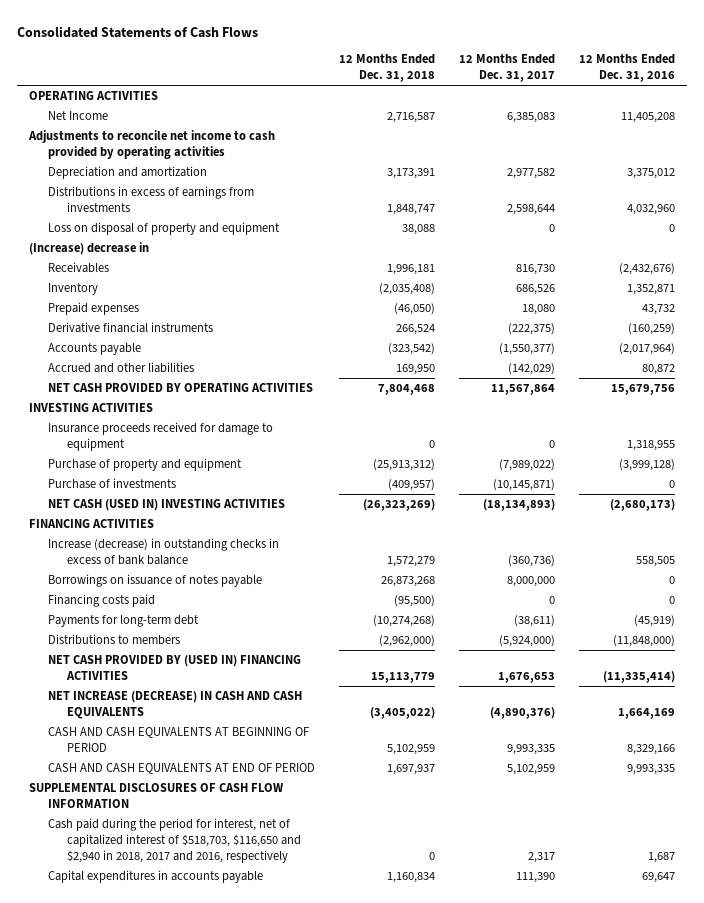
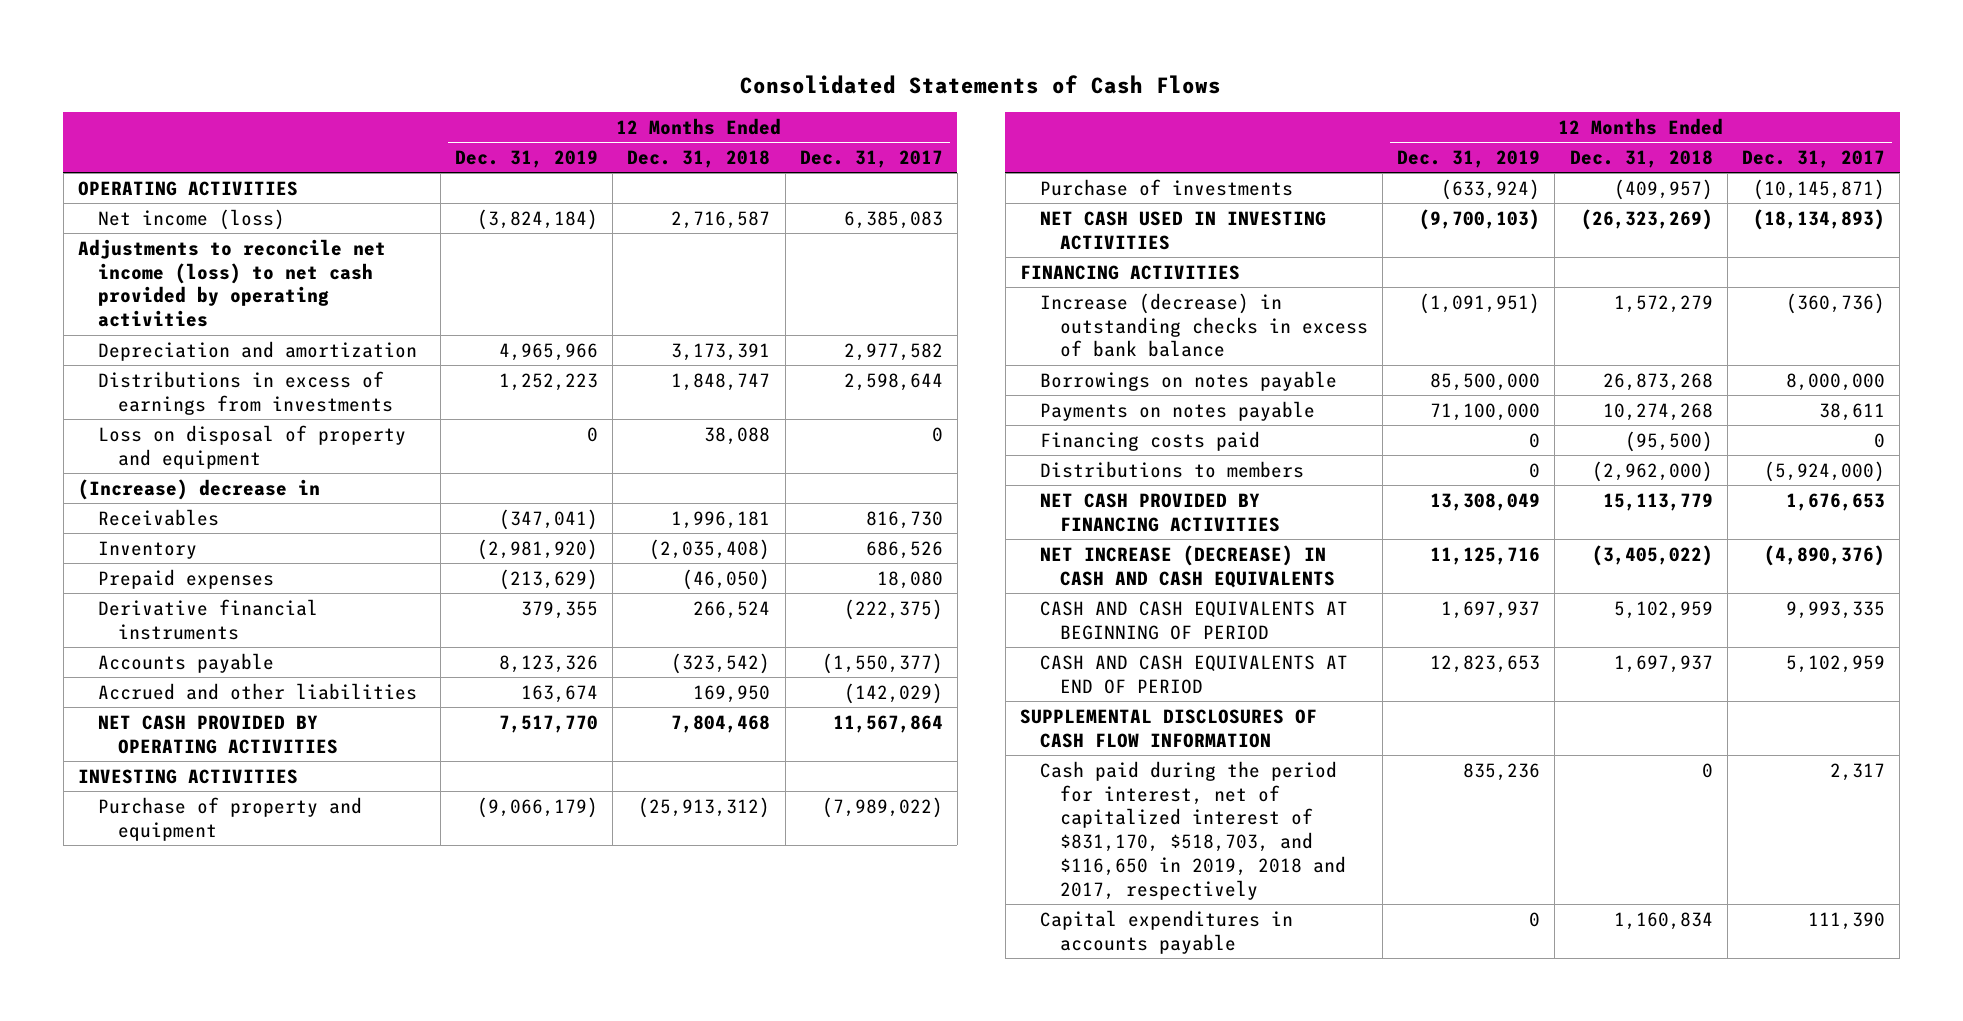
- | 12 Months Ended Dec. 31, 2018 | 12 Months Ended Dec. 31, 2017 | 12 Months Ended Dec. 31, 2016
+ | 12 Months Ended Dec. 31, 2019 | 12 Months Ended Dec. 31, 2018 | 12 Months Ended Dec. 31, 2017
- Net Income | 2,716,587 | 6,385,083 | 11,405,208
- Adjustments to reconcile net income to cash provided by operating activities
+ Net income (loss) | (3,824,184) | 2,716,587 | 6,385,083
+ Adjustments to reconcile net income (loss) to net cash provided by operating activities
- Insurance proceeds received for damage to equipment | 0 | 0 | 1,318,955
- NET CASH (USED IN) INVESTING ACTIVITIES | (26,323,269) | (18,134,893) | (2,680,173)
+ NET CASH USED IN INVESTING ACTIVITIES | (9,700,103) | (26,323,269) | (18,134,893)
- Borrowings on issuance of notes payable | 26,873,268 | 8,000,000 | 0
+ Borrowings on notes payable | 85,500,000 | 26,873,268 | 8,000,000
+ Payments on notes payable | 71,100,000 | 10,274,268 | 38,611
- Payments for long-term debt | (10,274,268) | (38,611) | (45,919)
- NET CASH PROVIDED BY (USED IN) FINANCING ACTIVITIES | 15,113,779 | 1,676,653 | (11,335,414)
+ NET CASH PROVIDED BY FINANCING ACTIVITIES | 13,308,049 | 15,113,779 | 1,676,653
- Cash paid during the period for interest, net of capitalized interest of $518,703, $116,650 and $2,940 in 2018, 2017 and 2016, respectively | 0 | 2,317 | 1,687
+ Cash paid during the period for interest, net of capitalized interest of $831,170, $518,703, and $116,650 in 2019, 2018 and 2017, respectively | 835,236 | 0 | 2,317

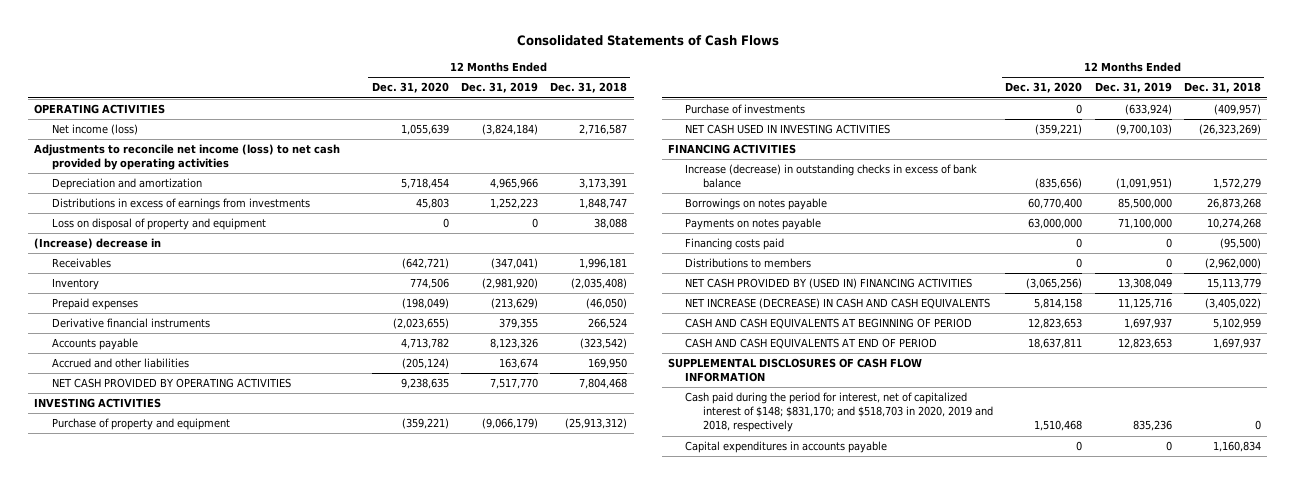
- | 12 Months Ended Dec. 31, 2019 | 12 Months Ended Dec. 31, 2018 | 12 Months Ended Dec. 31, 2017
+ | 12 Months Ended Dec. 31, 2020 | 12 Months Ended Dec. 31, 2019 | 12 Months Ended Dec. 31, 2018
- NET CASH PROVIDED BY FINANCING ACTIVITIES | 13,308,049 | 15,113,779 | 1,676,653
+ NET CASH PROVIDED BY (USED IN) FINANCING ACTIVITIES | (3,065,256) | 13,308,049 | 15,113,779
- Cash paid during the period for interest, net of capitalized interest of $831,170, $518,703, and $116,650 in 2019, 2018 and 2017, respectively | 835,236 | 0 | 2,317
+ Cash paid during the period for interest, net of capitalized interest of $148; $831,170; and $518,703 in 2020, 2019 and 2018, respectively | 1,510,468 | 835,236 | 0

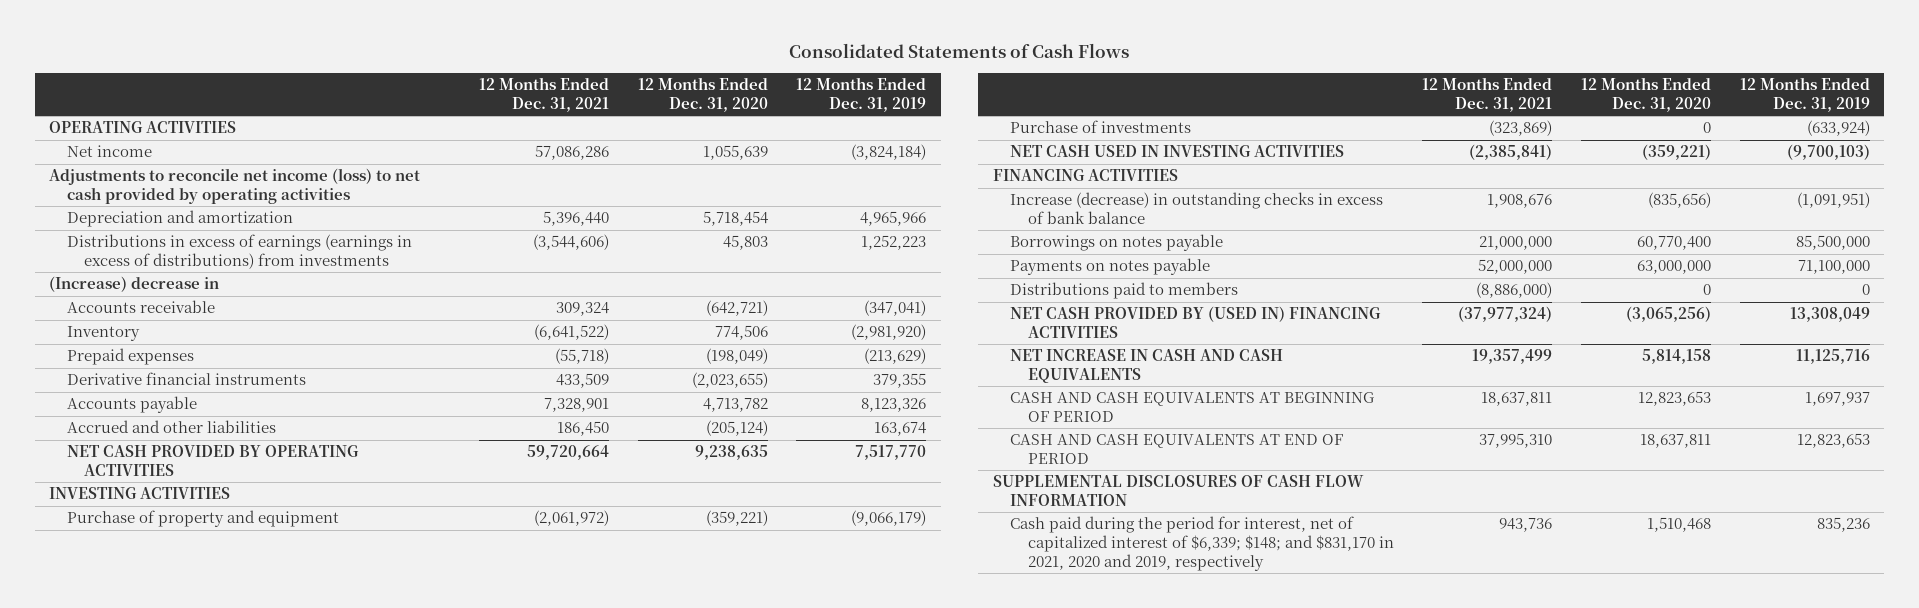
- | 12 Months Ended Dec. 31, 2020 | 12 Months Ended Dec. 31, 2019 | 12 Months Ended Dec. 31, 2018
+ | 12 Months Ended Dec. 31, 2021 | 12 Months Ended Dec. 31, 2020 | 12 Months Ended Dec. 31, 2019
- Net income (loss) | 1,055,639 | (3,824,184) | 2,716,587
+ Net income | 57,086,286 | 1,055,639 | (3,824,184)
- Distributions in excess of earnings from investments | 45,803 | 1,252,223 | 1,848,747
- Loss on disposal of property and equipment | 0 | 0 | 38,088
+ Distributions in excess of earnings (earnings in excess of distributions) from investments | (3,544,606) | 45,803 | 1,252,223
- Receivables | (642,721) | (347,041) | 1,996,181
+ Accounts receivable | 309,324 | (642,721) | (347,041)
- Financing costs paid | 0 | 0 | (95,500)
- Distributions to members | 0 | 0 | (2,962,000)
+ Distributions paid to members | (8,886,000) | 0 | 0
- NET INCREASE (DECREASE) IN CASH AND CASH EQUIVALENTS | 5,814,158 | 11,125,716 | (3,405,022)
+ NET INCREASE IN CASH AND CASH EQUIVALENTS | 19,357,499 | 5,814,158 | 11,125,716
- Cash paid during the period for interest, net of capitalized interest of $148; $831,170; and $518,703 in 2020, 2019 and 2018, respectively | 1,510,468 | 835,236 | 0
- Capital expenditures in accounts payable | 0 | 0 | 1,160,834
+ Cash paid during the period for interest, net of capitalized interest of $6,339; $148; and $831,170 in 2021, 2020 and 2019, respectively | 943,736 | 1,510,468 | 835,236

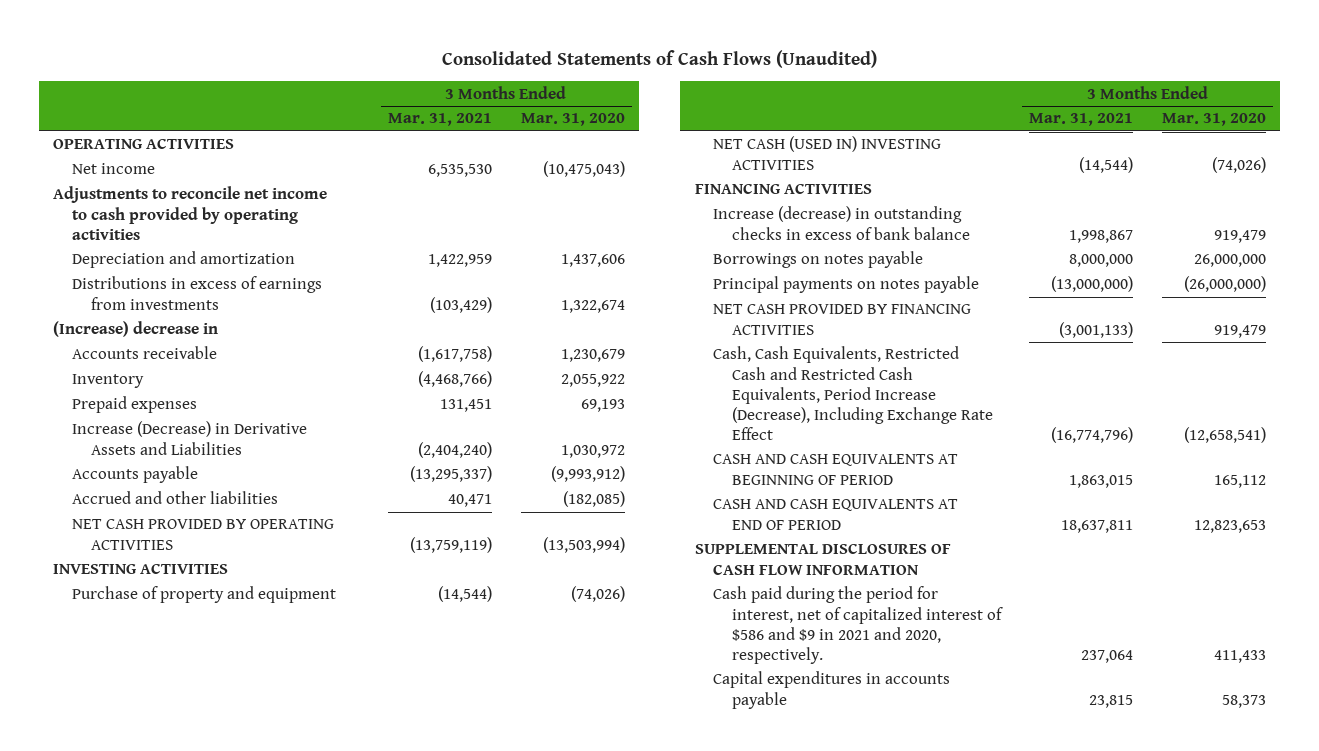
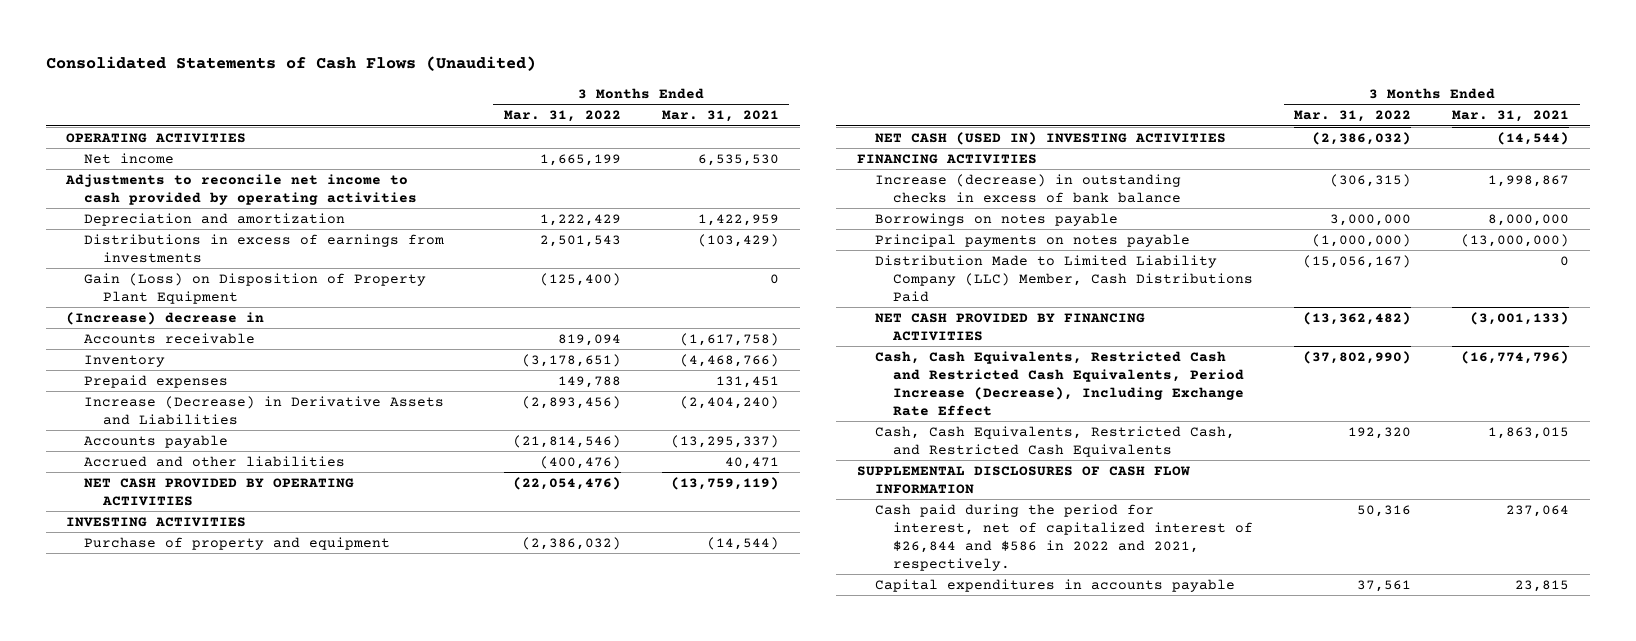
- | 3 Months Ended Mar. 31, 2021 | 3 Months Ended Mar. 31, 2020
+ | 3 Months Ended Mar. 31, 2022 | 3 Months Ended Mar. 31, 2021
+ Gain (Loss) on Disposition of Property Plant Equipment | (125,400) | 0
+ Distribution Made to Limited Liability Company (LLC) Member, Cash Distributions Paid | (15,056,167) | 0
- CASH AND CASH EQUIVALENTS AT BEGINNING OF PERIOD | 1,863,015 | 165,112
- CASH AND CASH EQUIVALENTS AT END OF PERIOD | 18,637,811 | 12,823,653
+ Cash, Cash Equivalents, Restricted Cash, and Restricted Cash Equivalents | 192,320 | 1,863,015
- Cash paid during the period for interest, net of capitalized interest of $586 and $9 in 2021 and 2020, respectively. | 237,064 | 411,433
+ Cash paid during the period for interest, net of capitalized interest of $26,844 and $586 in 2022 and 2021, respectively. | 50,316 | 237,064

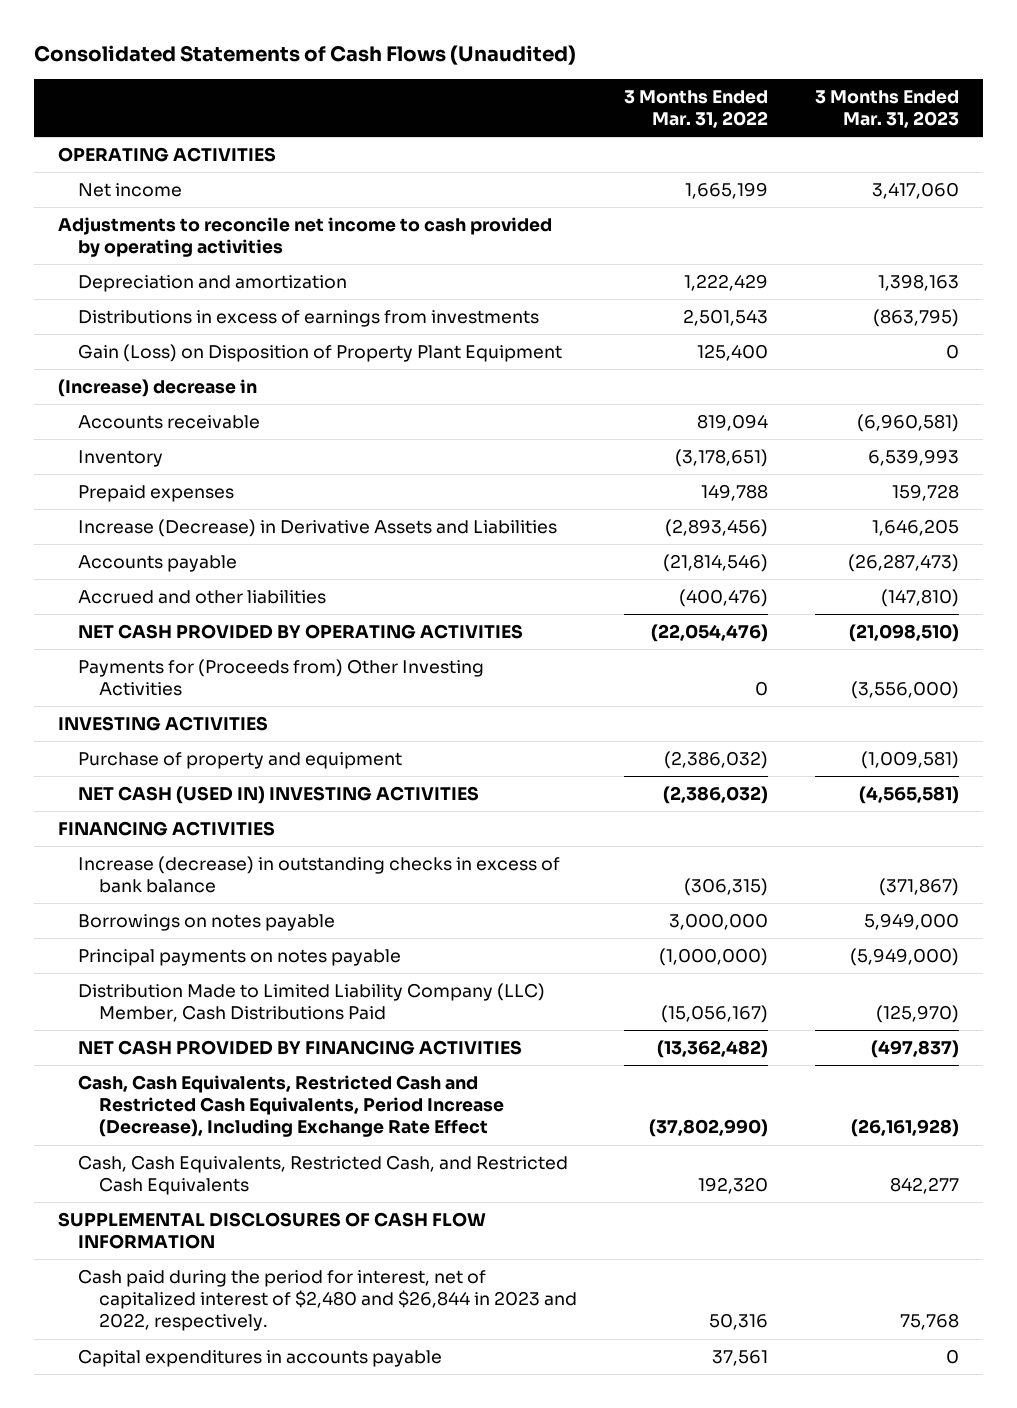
- | 3 Months Ended Mar. 31, 2022 | 3 Months Ended Mar. 31, 2021
+ | 3 Months Ended Mar. 31, 2022 | 3 Months Ended Mar. 31, 2023
- Gain (Loss) on Disposition of Property Plant Equipment | (125,400) | 0
+ Gain (Loss) on Disposition of Property Plant Equipment | 125,400 | 0
+ Payments for (Proceeds from) Other Investing Activities | 0 | (3,556,000)
- Cash paid during the period for interest, net of capitalized interest of $26,844 and $586 in 2022 and 2021, respectively. | 50,316 | 237,064
+ Cash paid during the period for interest, net of capitalized interest of $2,480 and $26,844 in 2023 and 2022, respectively. | 50,316 | 75,768

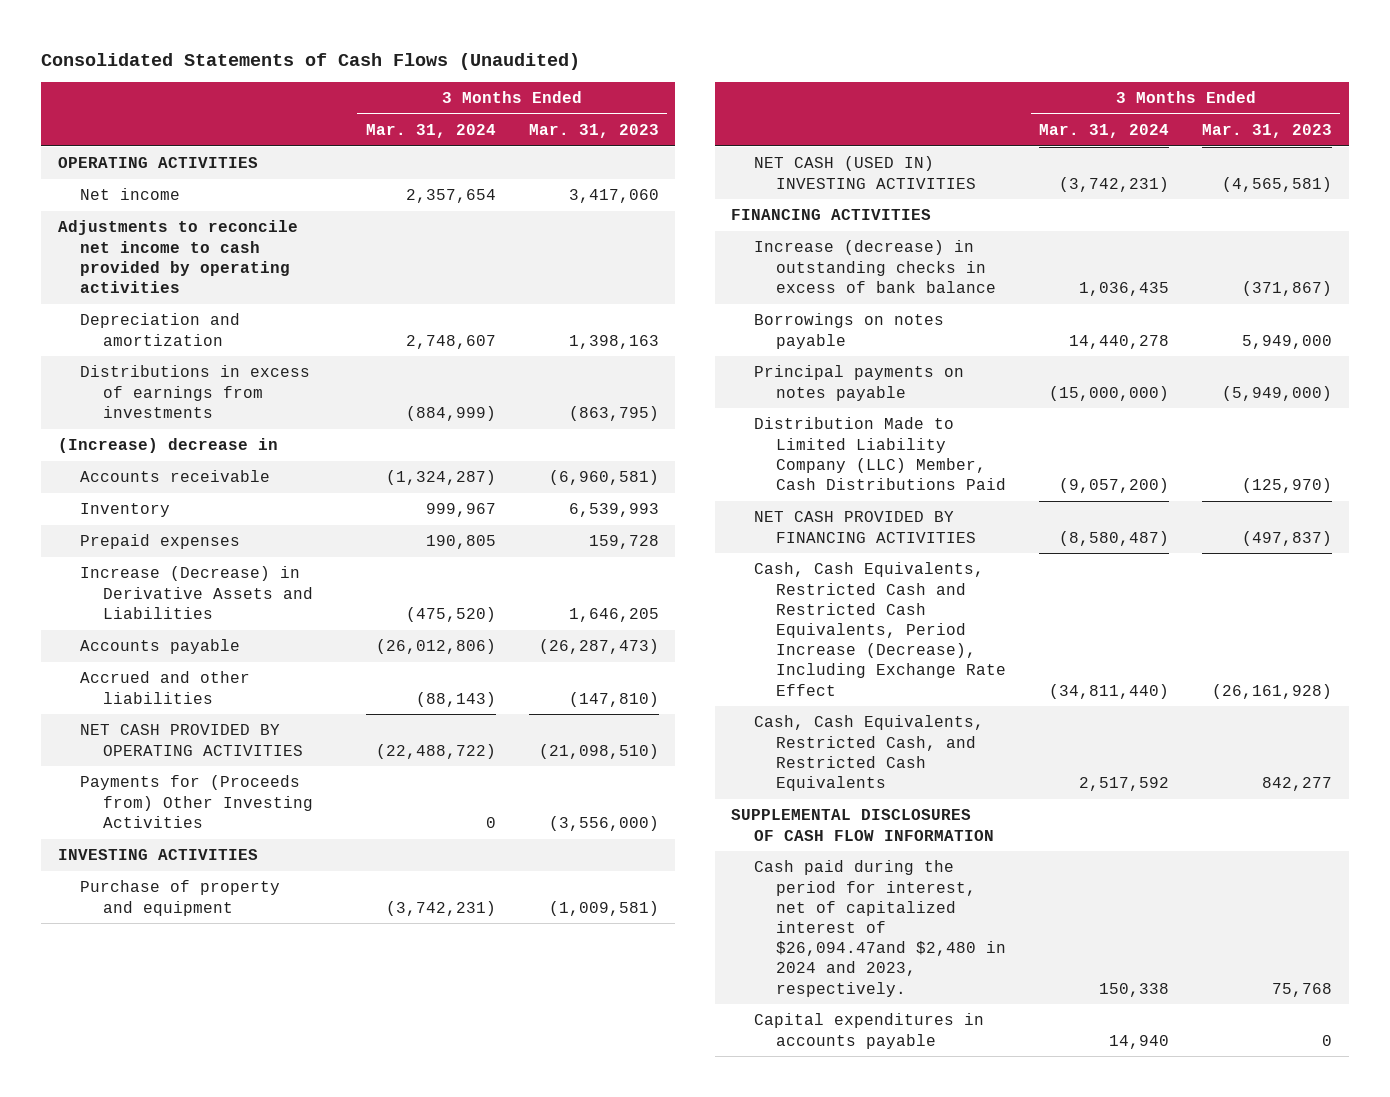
- | 3 Months Ended Mar. 31, 2022 | 3 Months Ended Mar. 31, 2023
+ | 3 Months Ended Mar. 31, 2024 | 3 Months Ended Mar. 31, 2023
- Gain (Loss) on Disposition of Property Plant Equipment | 125,400 | 0
- Cash paid during the period for interest, net of capitalized interest of $2,480 and $26,844 in 2023 and 2022, respectively. | 50,316 | 75,768
+ Cash paid during the period for interest, net of capitalized interest of $26,094.47and $2,480 in 2024 and 2023, respectively. | 150,338 | 75,768

